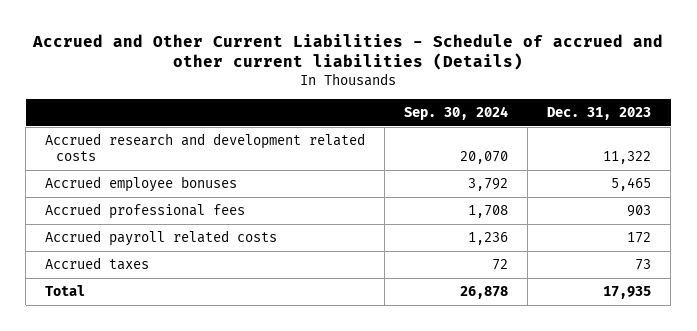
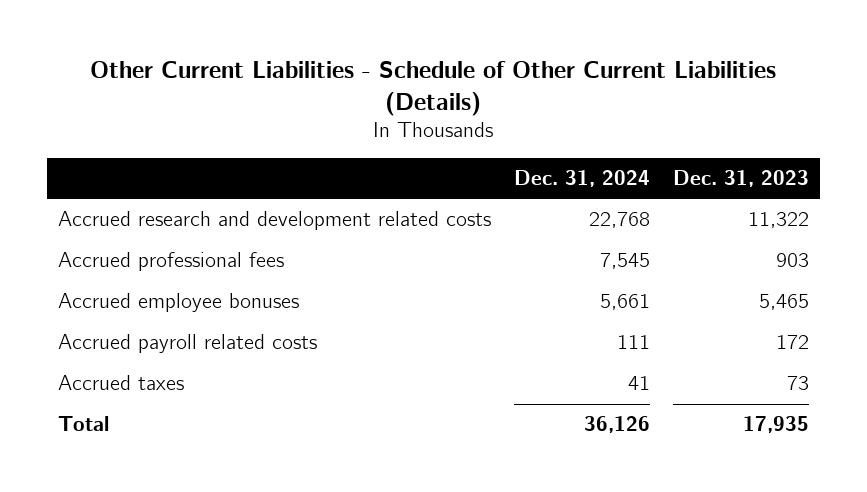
- Accrued and Other Current Liabilities - Schedule of accrued and other current liabilities (Details)
+ Other Current Liabilities - Schedule of Other Current Liabilities (Details)
- | Sep. 30, 2024 | Dec. 31, 2023
+ | Dec. 31, 2024 | Dec. 31, 2023
moved down: Accrued employee bonuses | 5,661 | 5,465

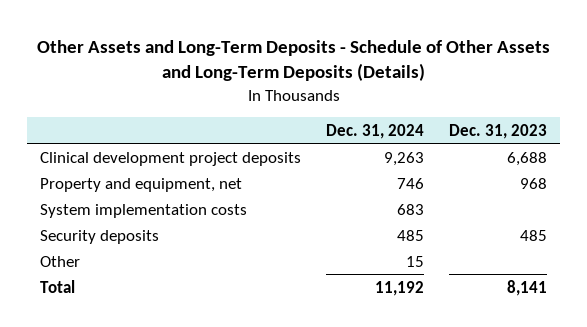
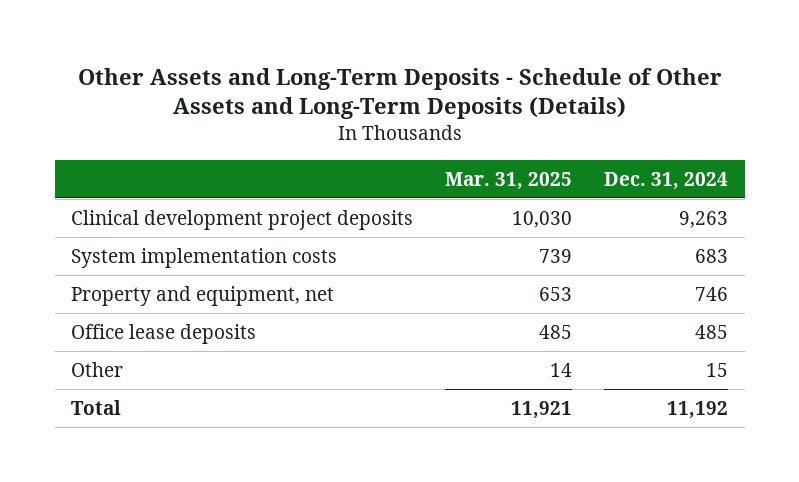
- | Dec. 31, 2024 | Dec. 31, 2023
+ | Mar. 31, 2025 | Dec. 31, 2024
- Security deposits | 485 | 485
moved down: Property and equipment, net | 653 | 746
+ Office lease deposits | 485 | 485

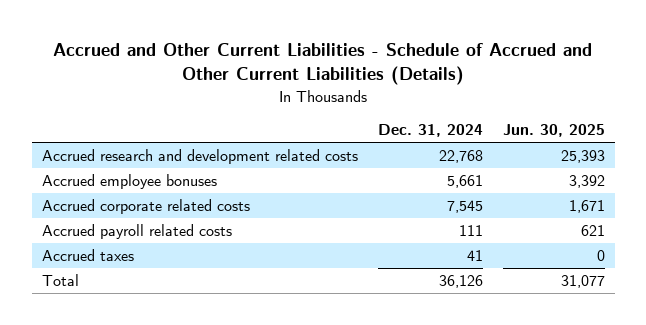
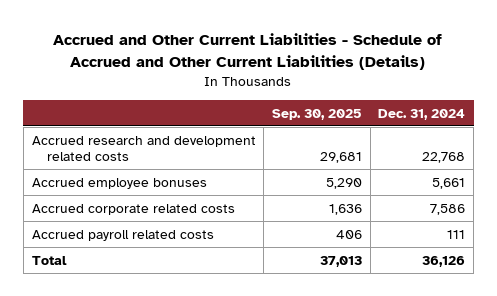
- | Dec. 31, 2024 | Jun. 30, 2025
+ | Sep. 30, 2025 | Dec. 31, 2024
- Accrued corporate related costs | 7,545 | 1,671
+ Accrued corporate related costs | 1,636 | 7,586
- Accrued taxes | 41 | 0

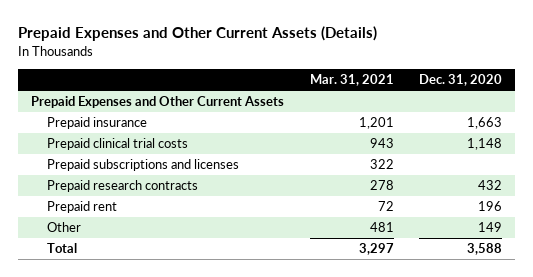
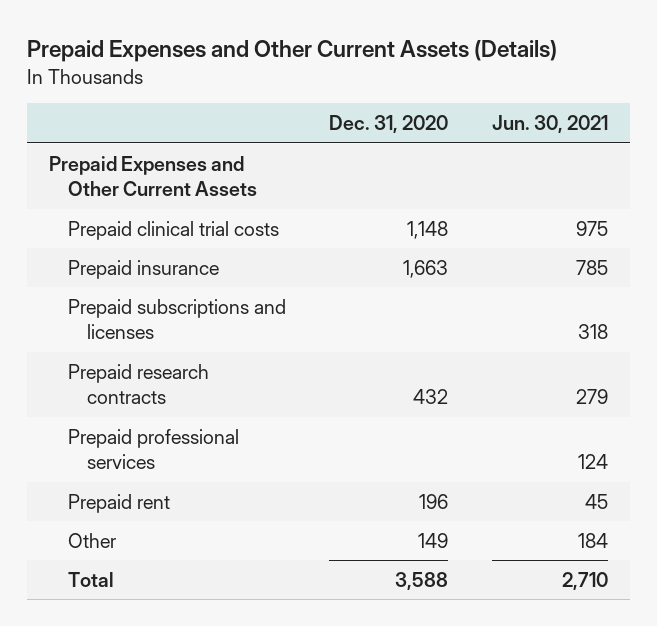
- | Mar. 31, 2021 | Dec. 31, 2020
+ | Dec. 31, 2020 | Jun. 30, 2021
moved down: Prepaid insurance | 1,663 | 785
+ Prepaid professional services | | 124

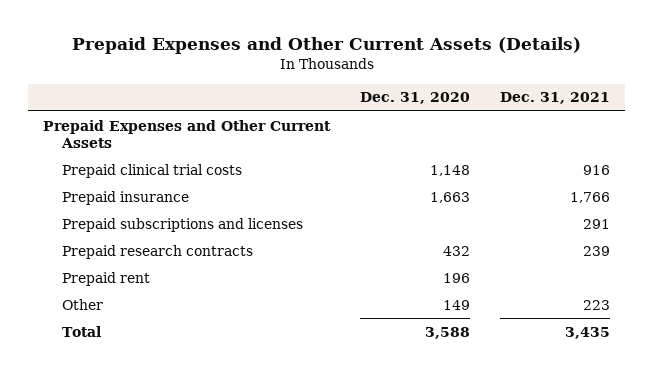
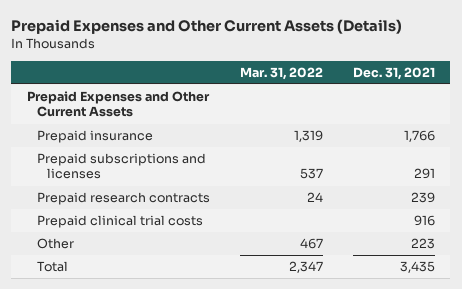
- | Dec. 31, 2020 | Dec. 31, 2021
+ | Mar. 31, 2022 | Dec. 31, 2021
- Prepaid rent | 196 |
moved down: Prepaid clinical trial costs | | 916

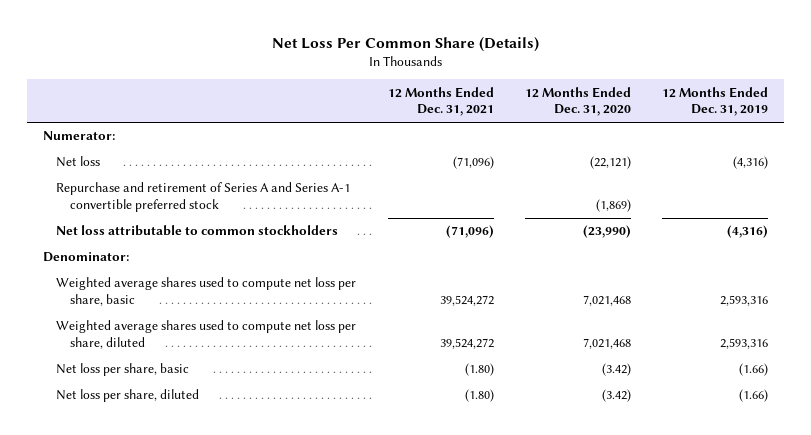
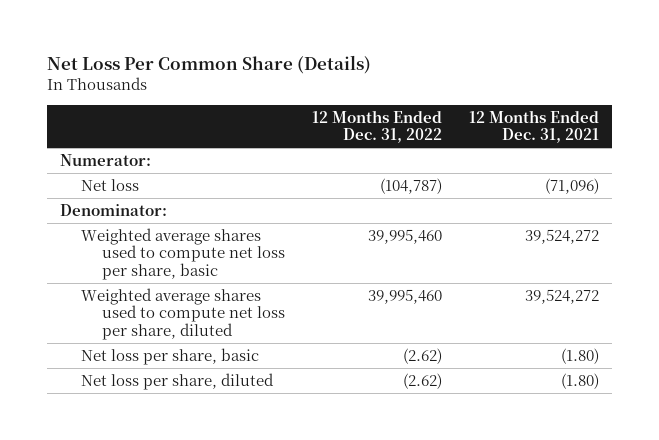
- | 12 Months Ended Dec. 31, 2021 | 12 Months Ended Dec. 31, 2020 | 12 Months Ended Dec. 31, 2019
+ | 12 Months Ended Dec. 31, 2022 | 12 Months Ended Dec. 31, 2021
- Repurchase and retirement of Series A and Series A-1 convertible preferred stock | | (1,869) |
- Net loss attributable to common stockholders | (71,096) | (23,990) | (4,316)

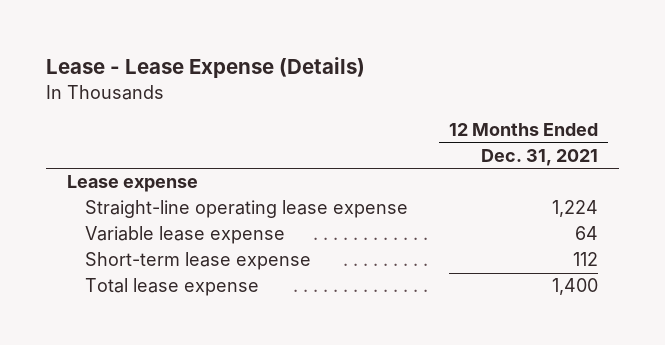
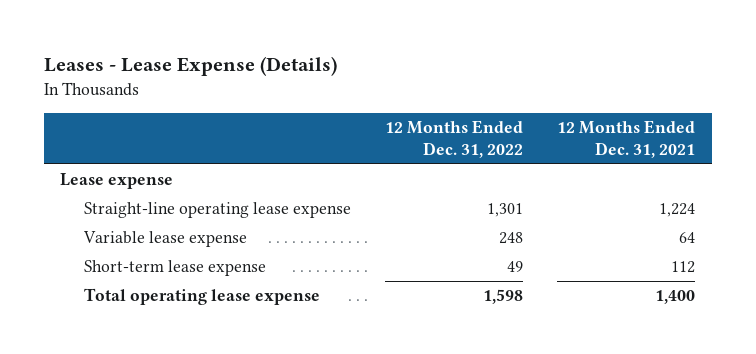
- Lease - Lease Expense (Details)
+ Leases - Lease Expense (Details)
- | 12 Months Ended Dec. 31, 2021
+ | 12 Months Ended Dec. 31, 2022 | 12 Months Ended Dec. 31, 2021
- Total lease expense | 1,400
+ Total operating lease expense | 1,598 | 1,400

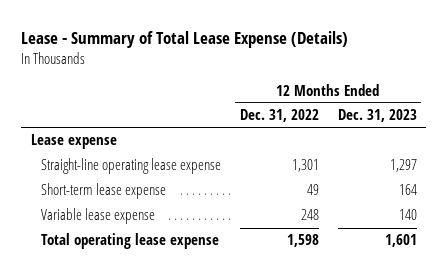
- Leases - Lease Expense (Details)
+ Lease - Summary of Total Lease Expense (Details)
- | 12 Months Ended Dec. 31, 2022 | 12 Months Ended Dec. 31, 2021
+ | 12 Months Ended Dec. 31, 2022 | 12 Months Ended Dec. 31, 2023
moved down: Variable lease expense | 248 | 140

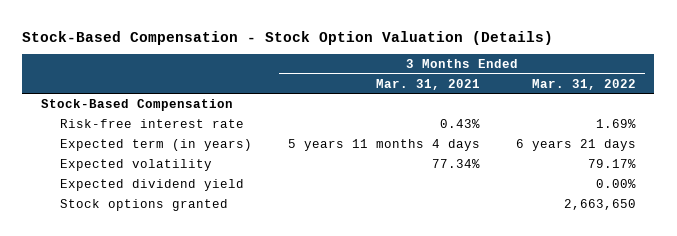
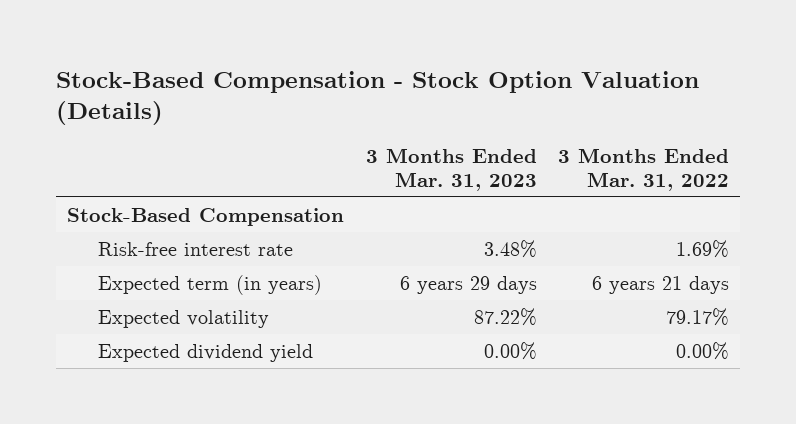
- | 3 Months Ended Mar. 31, 2021 | 3 Months Ended Mar. 31, 2022
+ | 3 Months Ended Mar. 31, 2023 | 3 Months Ended Mar. 31, 2022
- Stock options granted | | 2,663,650

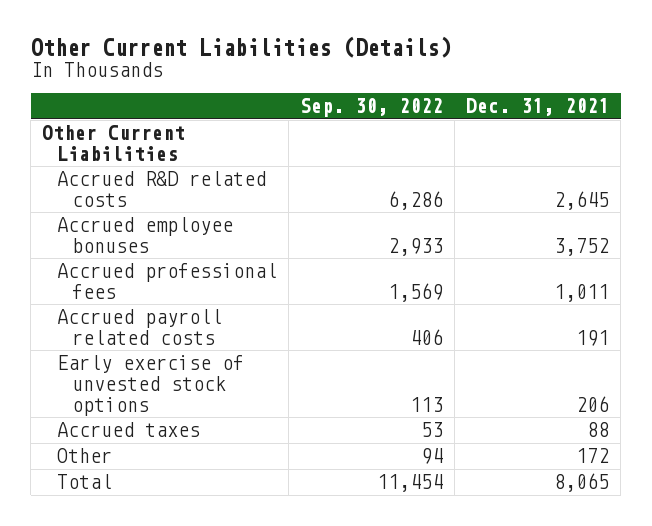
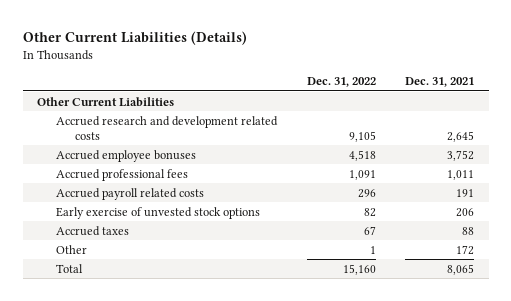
- | Sep. 30, 2022 | Dec. 31, 2021
+ | Dec. 31, 2022 | Dec. 31, 2021
- Accrued R&D related costs | 6,286 | 2,645
+ Accrued research and development related costs | 9,105 | 2,645

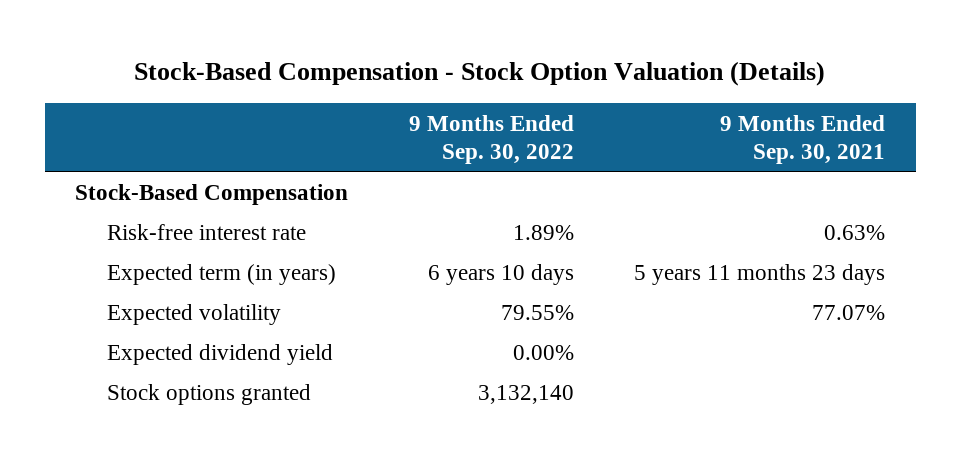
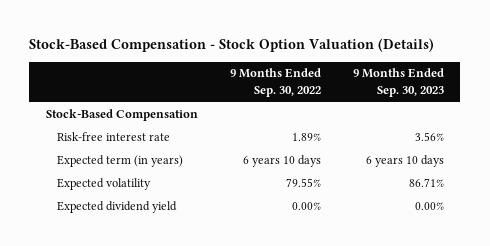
- | 9 Months Ended Sep. 30, 2022 | 9 Months Ended Sep. 30, 2021
+ | 9 Months Ended Sep. 30, 2022 | 9 Months Ended Sep. 30, 2023
- Stock options granted | 3,132,140 |

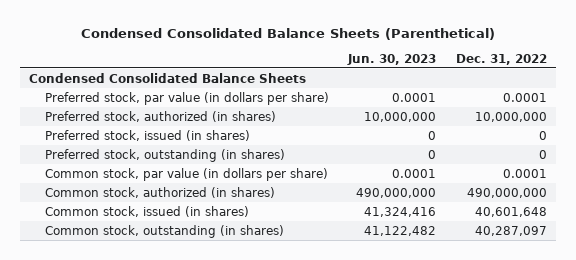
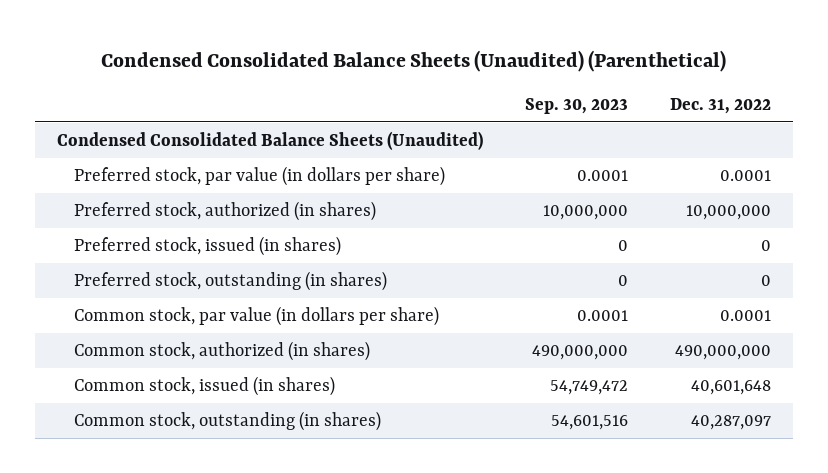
- Condensed Consolidated Balance Sheets (Parenthetical)
+ Condensed Consolidated Balance Sheets (Unaudited) (Parenthetical)
- | Jun. 30, 2023 | Dec. 31, 2022
+ | Sep. 30, 2023 | Dec. 31, 2022
- Condensed Consolidated Balance Sheets
+ Condensed Consolidated Balance Sheets (Unaudited)

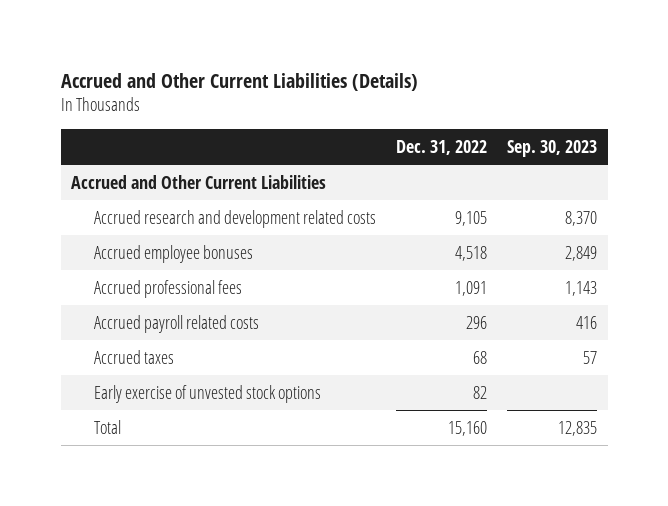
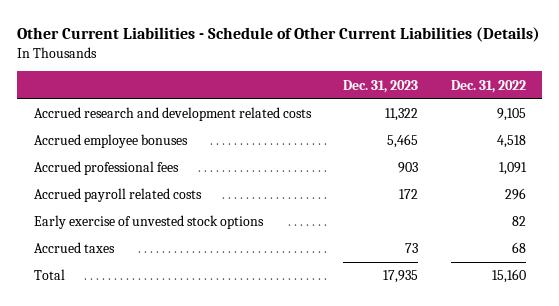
- Accrued and Other Current Liabilities (Details)
+ Other Current Liabilities - Schedule of Other Current Liabilities (Details)
- | Dec. 31, 2022 | Sep. 30, 2023
+ | Dec. 31, 2023 | Dec. 31, 2022
- Accrued and Other Current Liabilities
moved down: Accrued taxes | 73 | 68

